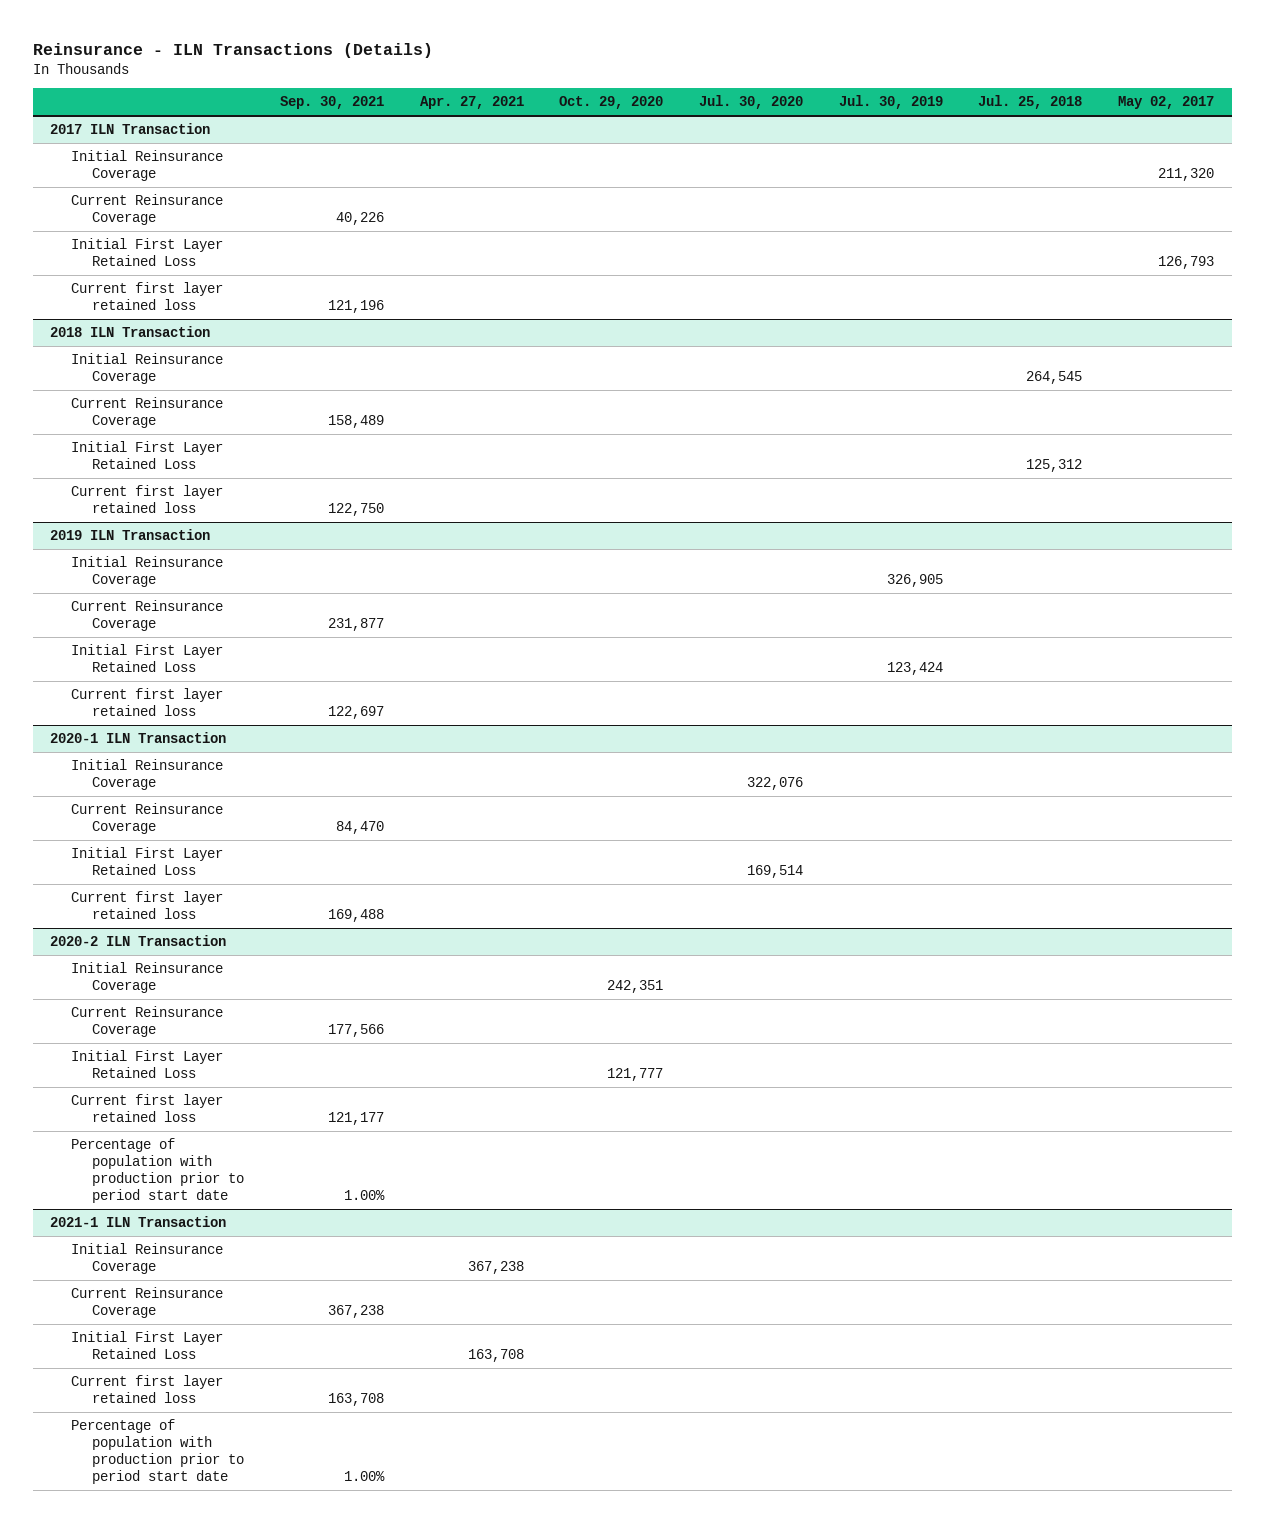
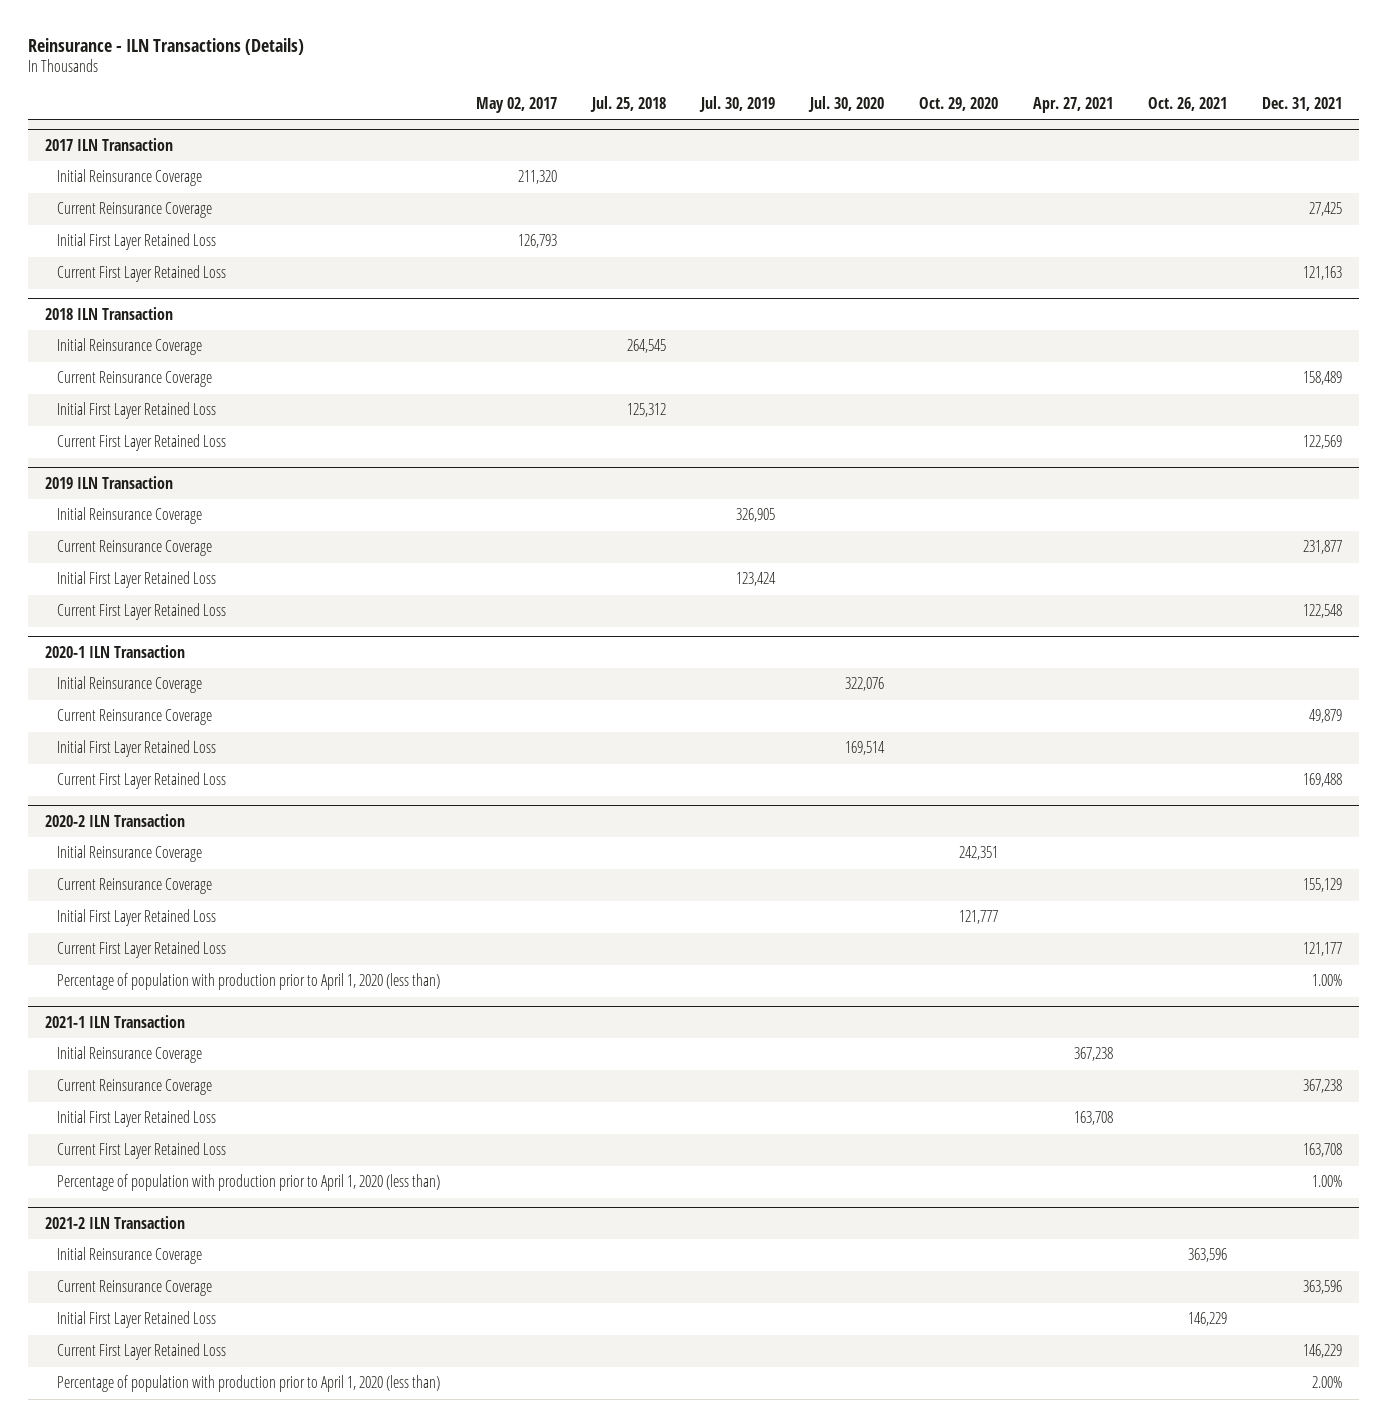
- | Sep. 30, 2021 | Apr. 27, 2021 | Oct. 29, 2020 | Jul. 30, 2020 | Jul. 30, 2019 | Jul. 25, 2018 | May 02, 2017
+ | May 02, 2017 | Jul. 25, 2018 | Jul. 30, 2019 | Jul. 30, 2020 | Oct. 29, 2020 | Apr. 27, 2021 | Oct. 26, 2021 | Dec. 31, 2021
@ 2017 ILN Transaction
- Current first layer retained loss | 121,196 | | | | | |
+ Current First Layer Retained Loss | | | | | | | | 121,163
@ 2018 ILN Transaction
- Current first layer retained loss | 122,750 | | | | | |
+ Current First Layer Retained Loss | | | | | | | | 122,569
@ 2019 ILN Transaction
- Current first layer retained loss | 122,697 | | | | | |
+ Current First Layer Retained Loss | | | | | | | | 122,548
@ 2020-1 ILN Transaction
- Current first layer retained loss | 169,488 | | | | | |
+ Current First Layer Retained Loss | | | | | | | | 169,488
@ 2020-2 ILN Transaction
- Current first layer retained loss | 121,177 | | | | | |
- Percentage of population with production prior to period start date | 1.00% | | | | | |
+ Current First Layer Retained Loss | | | | | | | | 121,177
+ Percentage of population with production prior to April 1, 2020 (less than) | | | | | | | | 1.00%
@ 2021-1 ILN Transaction
- Current first layer retained loss | 163,708 | | | | | |
- Percentage of population with production prior to period start date | 1.00% | | | | | |
+ Current First Layer Retained Loss | | | | | | | | 163,708
+ Percentage of population with production prior to April 1, 2020 (less than) | | | | | | | | 1.00%
+ 2021-2 ILN Transaction
+ Initial Reinsurance Coverage | | | | | | | 363,596 |
+ Current Reinsurance Coverage | | | | | | | | 363,596
+ Initial First Layer Retained Loss | | | | | | | 146,229 |
+ Current First Layer Retained Loss | | | | | | | | 146,229
+ Percentage of population with production prior to April 1, 2020 (less than) | | | | | | | | 2.00%

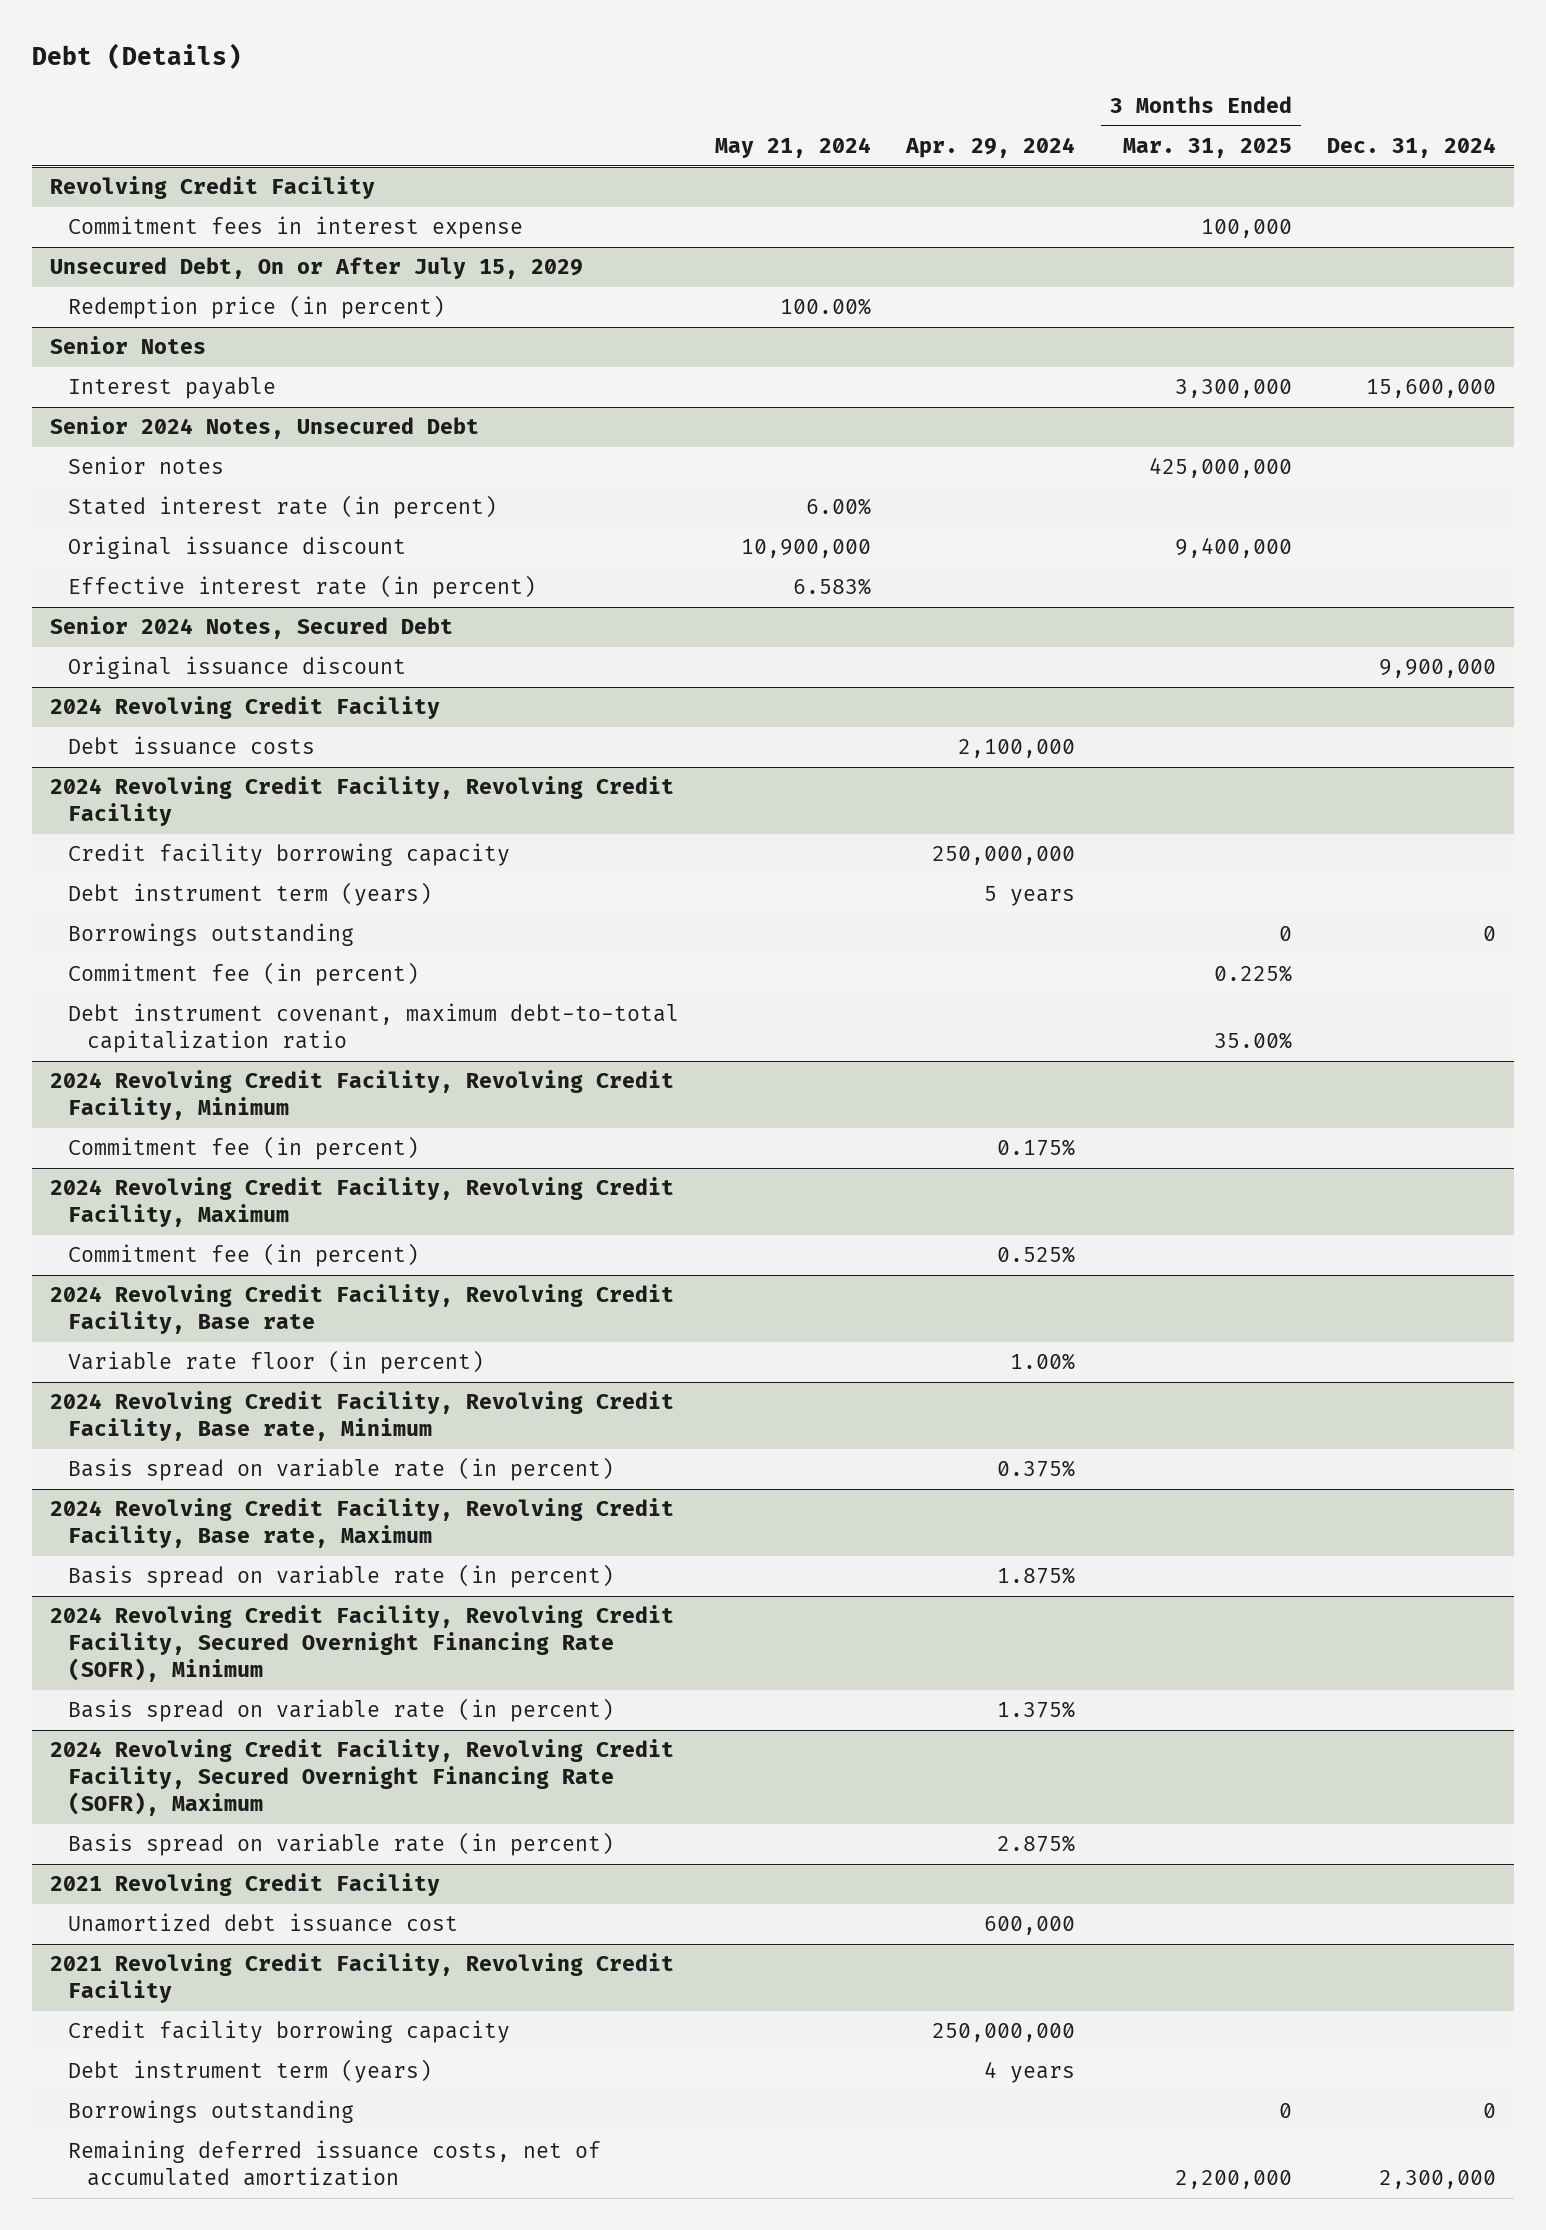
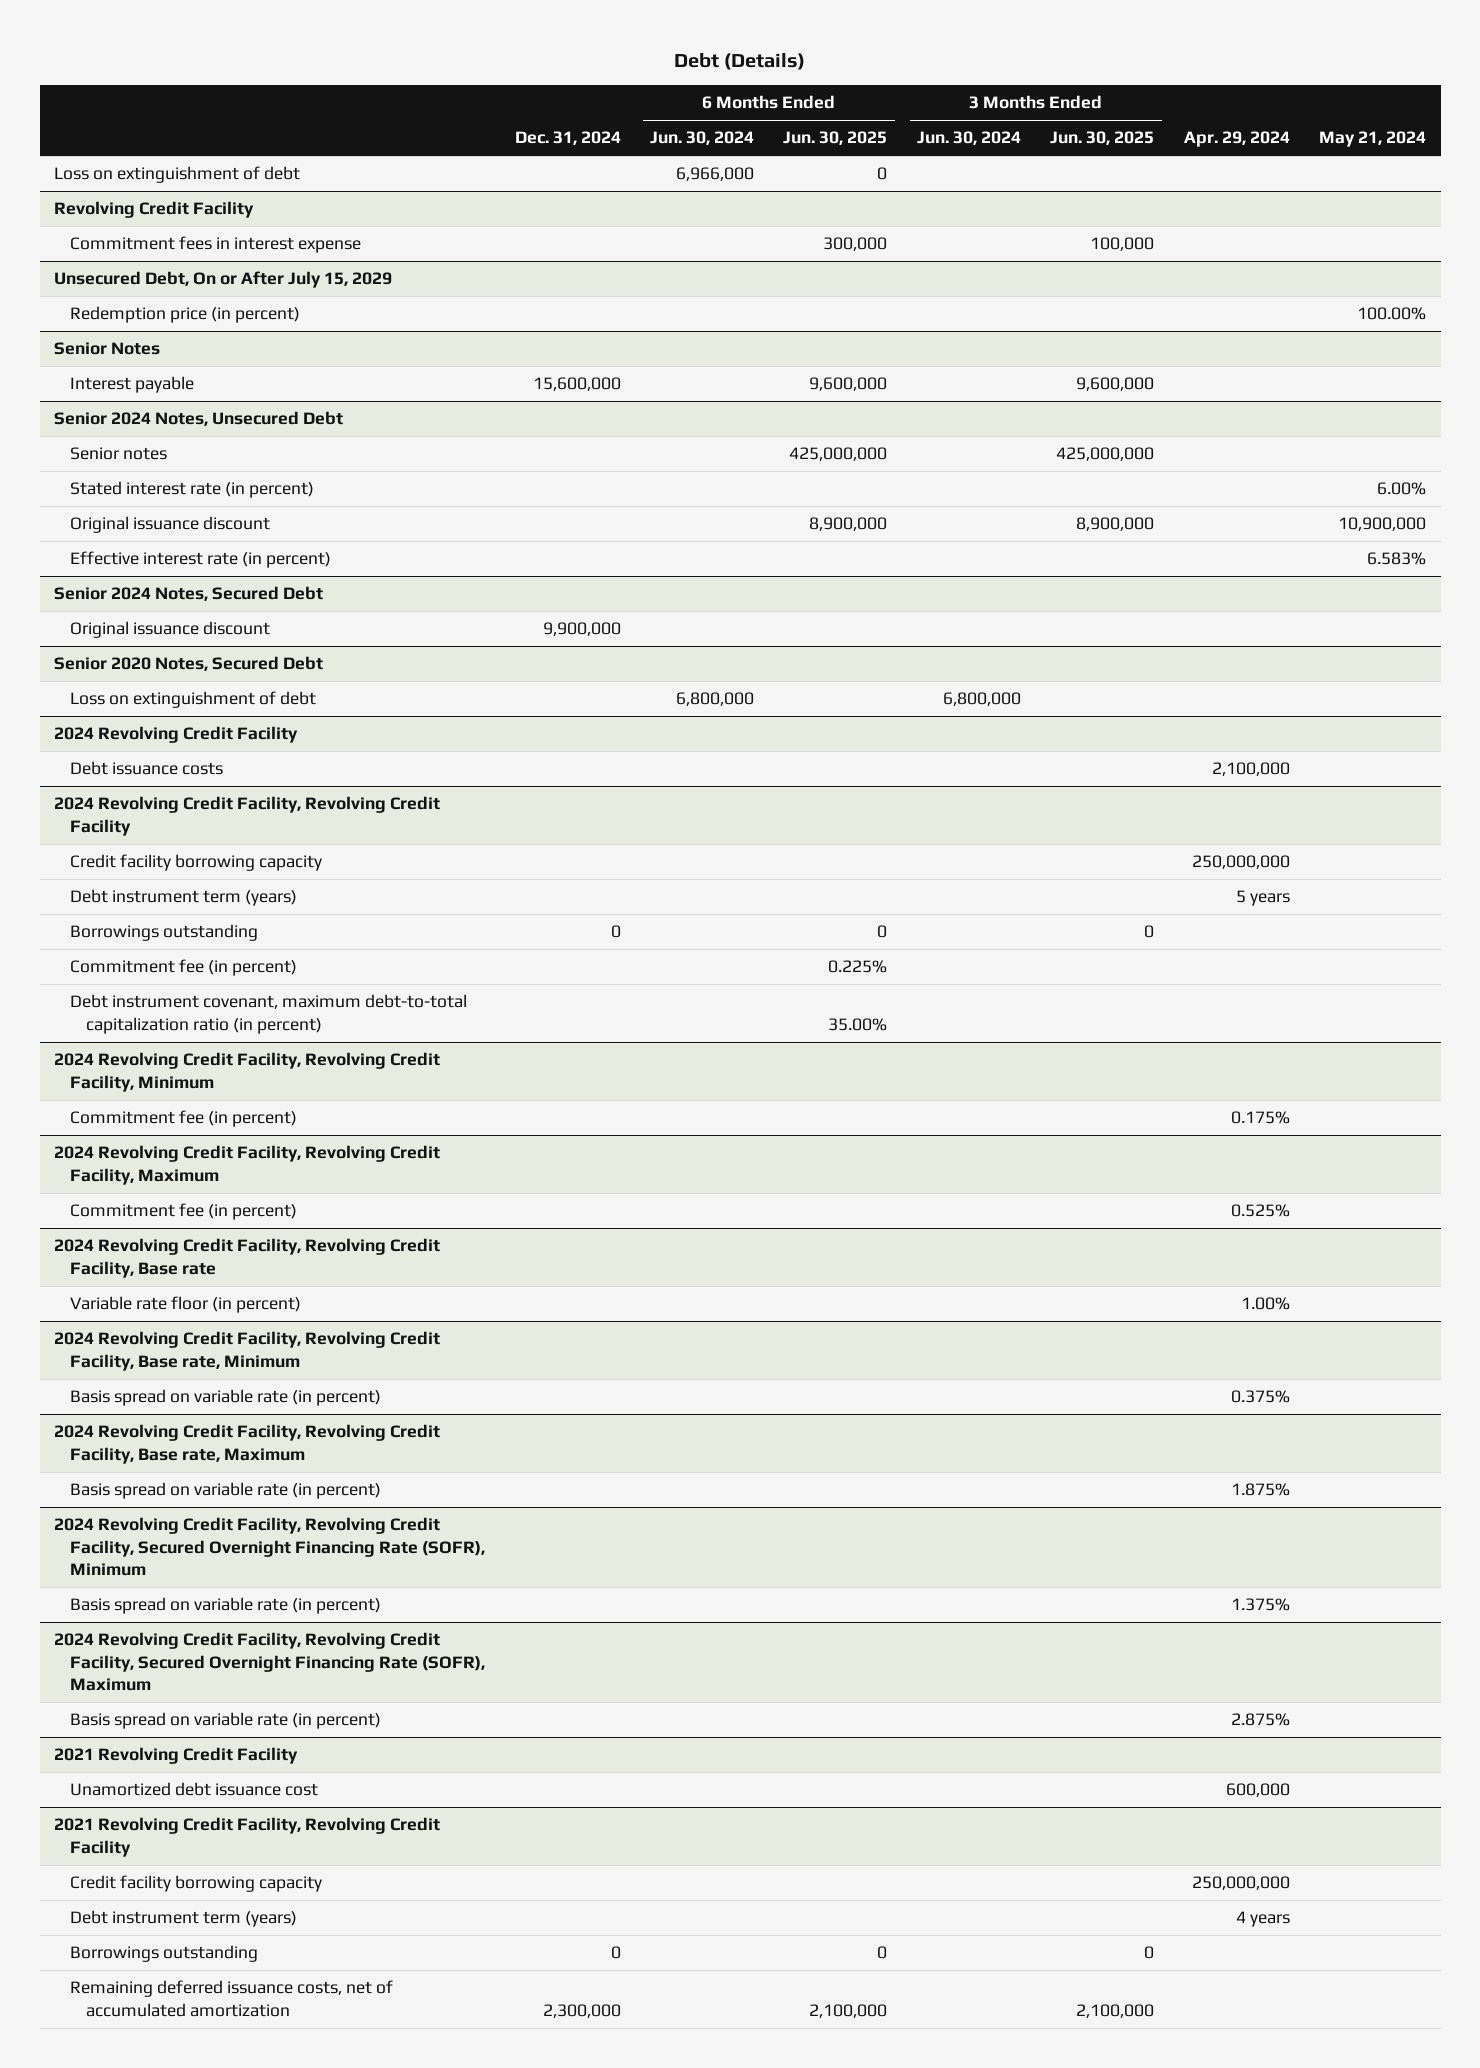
- | May 21, 2024 | Apr. 29, 2024 | 3 Months Ended Mar. 31, 2025 | Dec. 31, 2024
+ | Dec. 31, 2024 | 6 Months Ended Jun. 30, 2024 | 6 Months Ended Jun. 30, 2025 | 3 Months Ended Jun. 30, 2024 | 3 Months Ended Jun. 30, 2025 | Apr. 29, 2024 | May 21, 2024
+ Loss on extinguishment of debt | | 6,966,000 | 0 | | | |
+ Senior 2020 Notes, Secured Debt
+ Loss on extinguishment of debt | | 6,800,000 | | 6,800,000 | | |
@ 2024 Revolving Credit Facility, Revolving Credit Facility
- Debt instrument covenant, maximum debt-to-total capitalization ratio | | | 35.00% |
+ Debt instrument covenant, maximum debt-to-total capitalization ratio (in percent) | | | 35.00% | | | |

